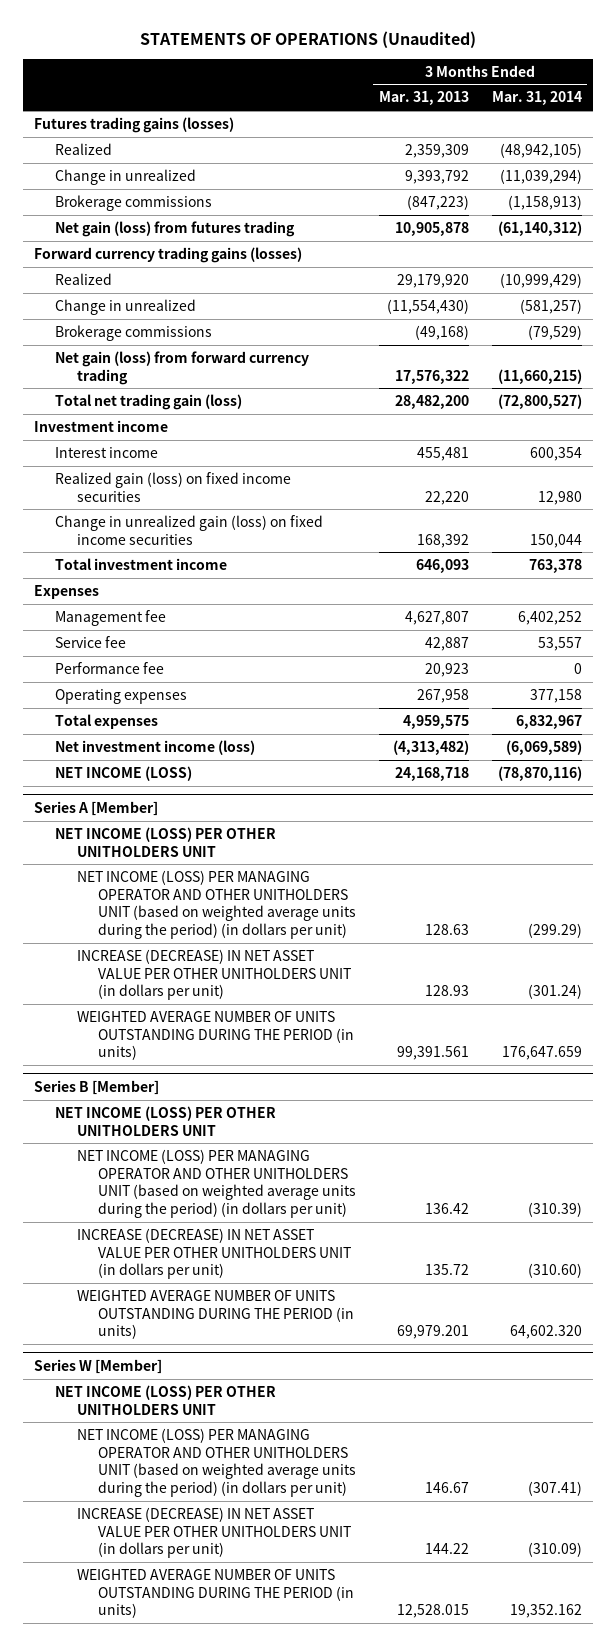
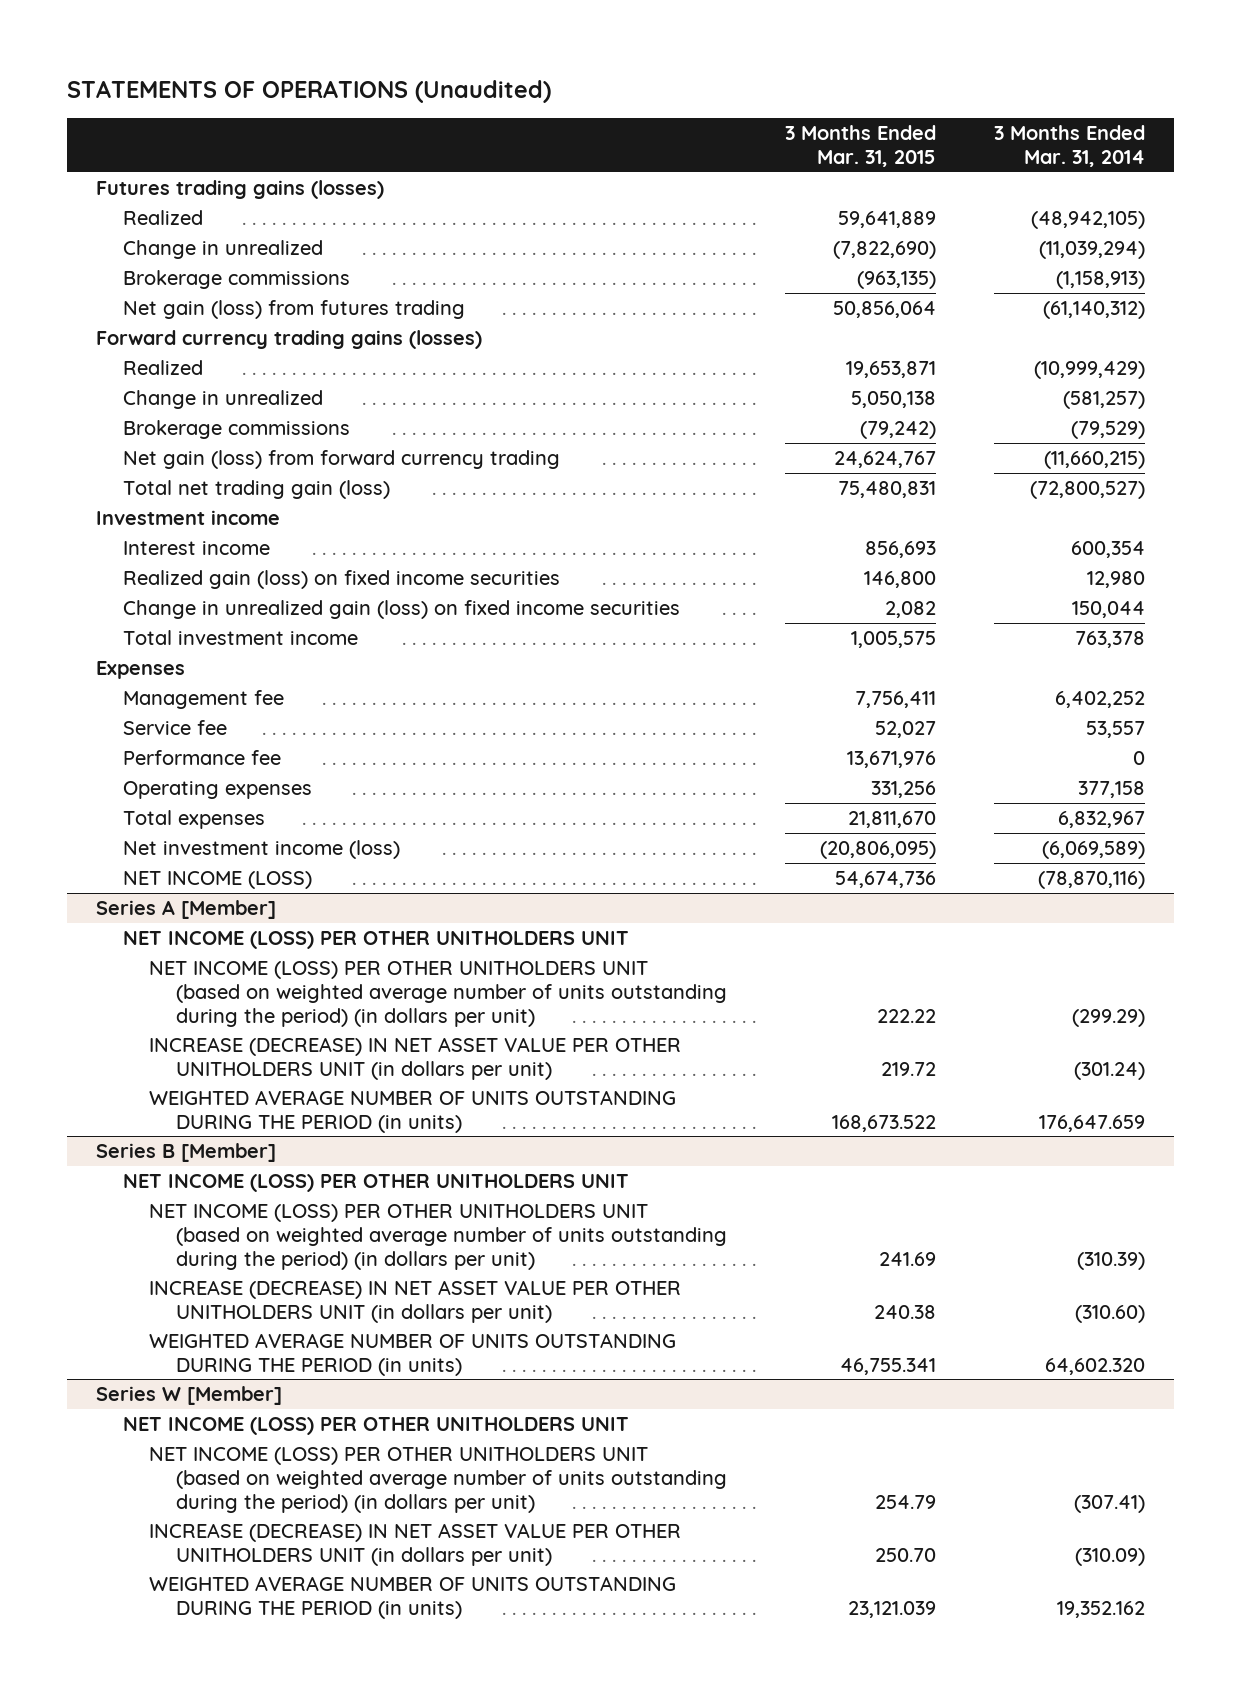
- | 3 Months Ended Mar. 31, 2013 | 3 Months Ended Mar. 31, 2014
+ | 3 Months Ended Mar. 31, 2015 | 3 Months Ended Mar. 31, 2014
@ Series A [Member]
- NET INCOME (LOSS) PER MANAGING OPERATOR AND OTHER UNITHOLDERS UNIT (based on weighted average units during the period) (in dollars per unit) | 128.63 | (299.29)
+ NET INCOME (LOSS) PER OTHER UNITHOLDERS UNIT (based on weighted average number of units outstanding during the period) (in dollars per unit) | 222.22 | (299.29)
@ Series B [Member]
- NET INCOME (LOSS) PER MANAGING OPERATOR AND OTHER UNITHOLDERS UNIT (based on weighted average units during the period) (in dollars per unit) | 136.42 | (310.39)
+ NET INCOME (LOSS) PER OTHER UNITHOLDERS UNIT (based on weighted average number of units outstanding during the period) (in dollars per unit) | 241.69 | (310.39)
@ Series W [Member]
- NET INCOME (LOSS) PER MANAGING OPERATOR AND OTHER UNITHOLDERS UNIT (based on weighted average units during the period) (in dollars per unit) | 146.67 | (307.41)
+ NET INCOME (LOSS) PER OTHER UNITHOLDERS UNIT (based on weighted average number of units outstanding during the period) (in dollars per unit) | 254.79 | (307.41)

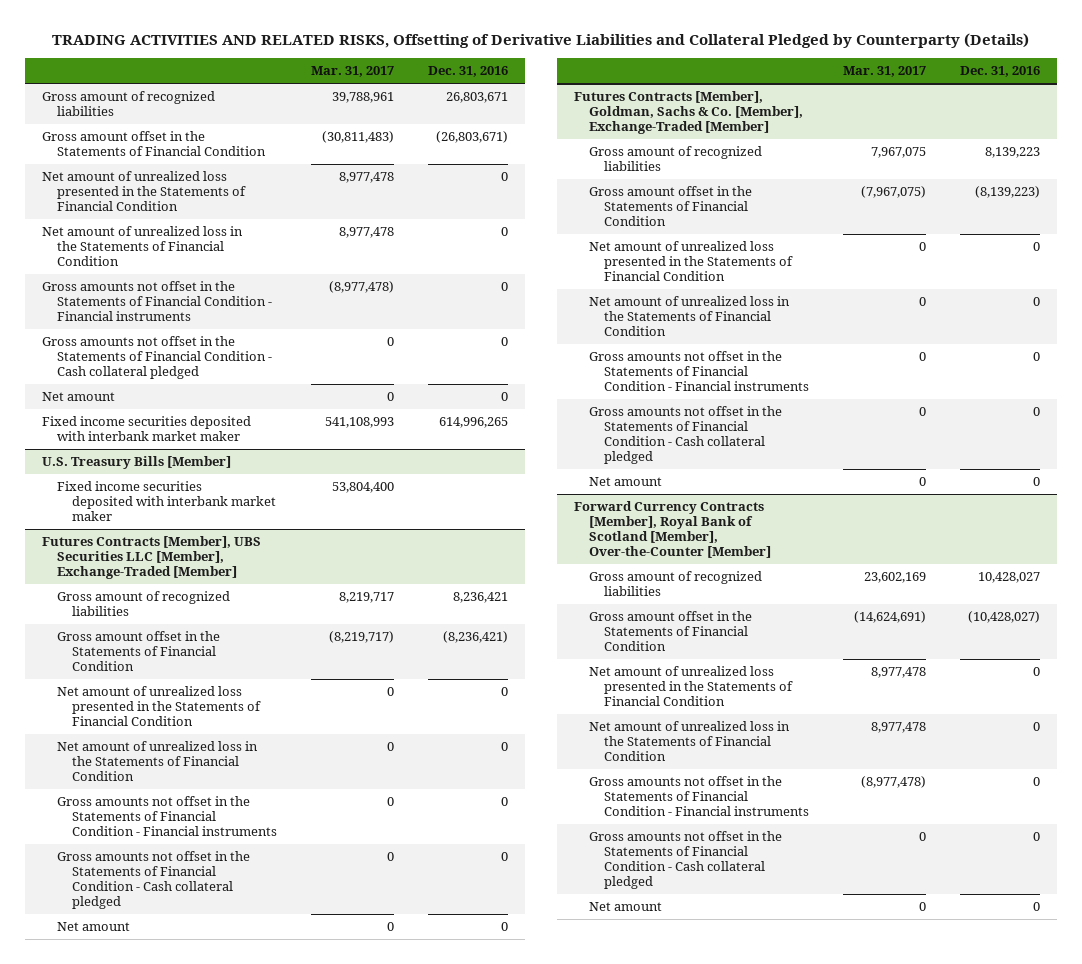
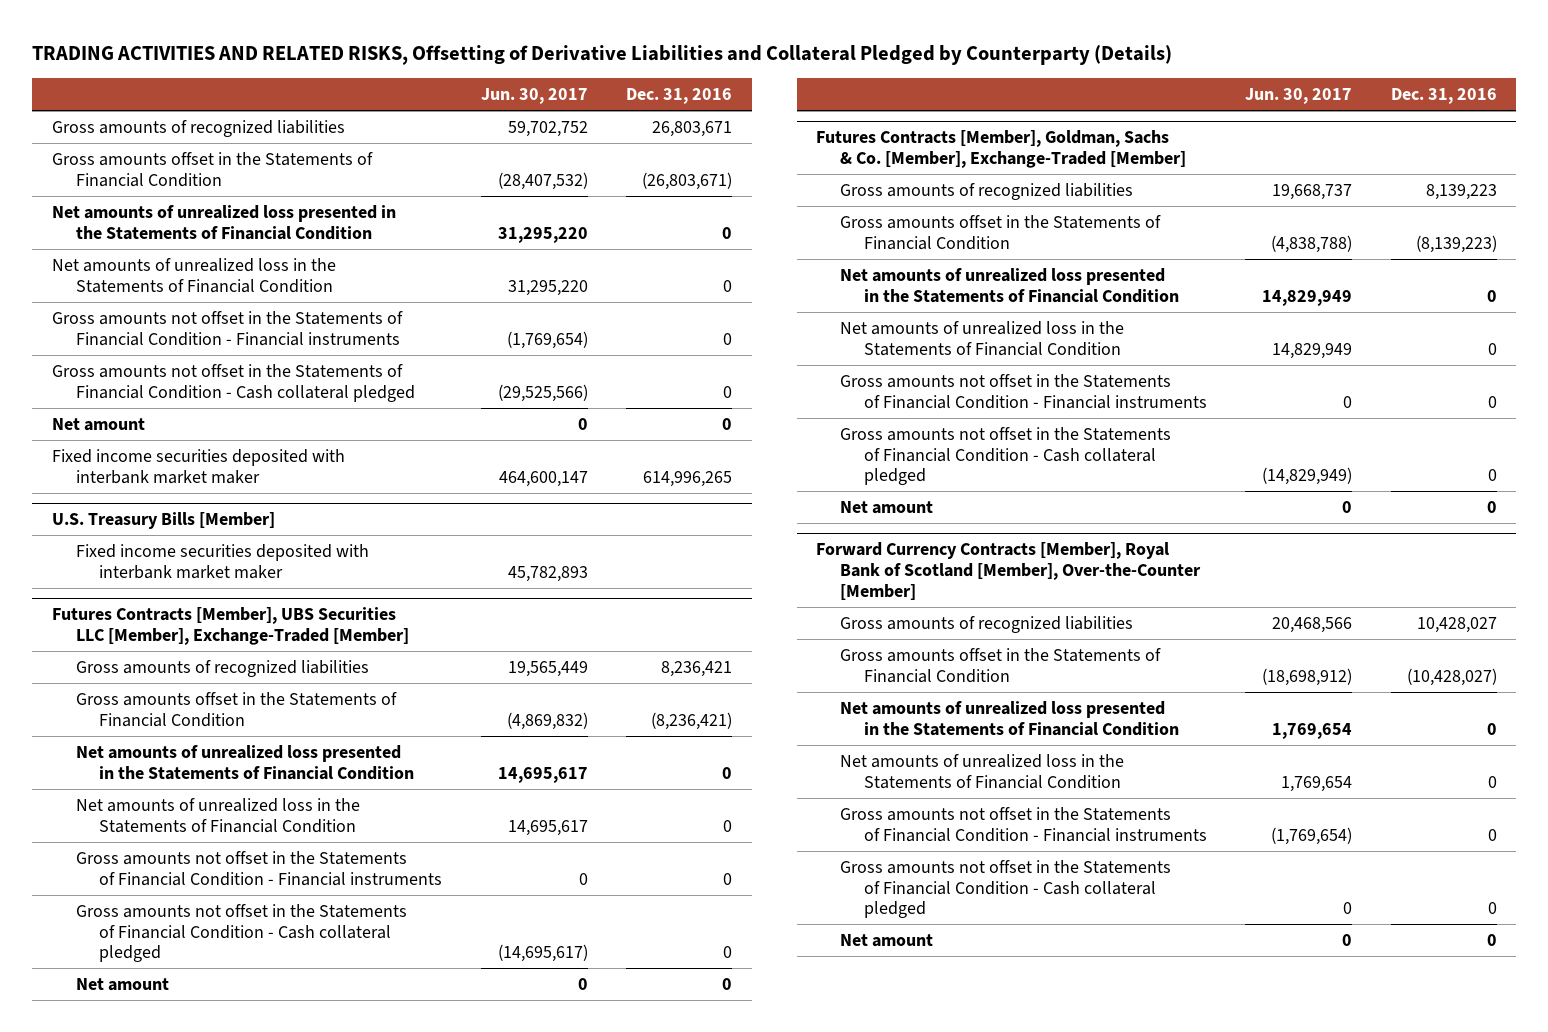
- | Mar. 31, 2017 | Dec. 31, 2016
+ | Jun. 30, 2017 | Dec. 31, 2016
- Gross amount of recognized liabilities | 39,788,961 | 26,803,671
- Gross amount offset in the Statements of Financial Condition | (30,811,483) | (26,803,671)
- Net amount of unrealized loss presented in the Statements of Financial Condition | 8,977,478 | 0
- Net amount of unrealized loss in the Statements of Financial Condition | 8,977,478 | 0
+ Gross amounts of recognized liabilities | 59,702,752 | 26,803,671
+ Gross amounts offset in the Statements of Financial Condition | (28,407,532) | (26,803,671)
+ Net amounts of unrealized loss presented in the Statements of Financial Condition | 31,295,220 | 0
+ Net amounts of unrealized loss in the Statements of Financial Condition | 31,295,220 | 0
@ Futures Contracts [Member], UBS Securities LLC [Member], Exchange-Traded [Member]
- Gross amount of recognized liabilities | 8,219,717 | 8,236,421
- Gross amount offset in the Statements of Financial Condition | (8,219,717) | (8,236,421)
- Net amount of unrealized loss presented in the Statements of Financial Condition | 0 | 0
- Net amount of unrealized loss in the Statements of Financial Condition | 0 | 0
+ Gross amounts of recognized liabilities | 19,565,449 | 8,236,421
+ Gross amounts offset in the Statements of Financial Condition | (4,869,832) | (8,236,421)
+ Net amounts of unrealized loss presented in the Statements of Financial Condition | 14,695,617 | 0
+ Net amounts of unrealized loss in the Statements of Financial Condition | 14,695,617 | 0
@ Futures Contracts [Member], Goldman, Sachs & Co. [Member], Exchange-Traded [Member]
- Gross amount of recognized liabilities | 7,967,075 | 8,139,223
- Gross amount offset in the Statements of Financial Condition | (7,967,075) | (8,139,223)
- Net amount of unrealized loss presented in the Statements of Financial Condition | 0 | 0
- Net amount of unrealized loss in the Statements of Financial Condition | 0 | 0
+ Gross amounts of recognized liabilities | 19,668,737 | 8,139,223
+ Gross amounts offset in the Statements of Financial Condition | (4,838,788) | (8,139,223)
+ Net amounts of unrealized loss presented in the Statements of Financial Condition | 14,829,949 | 0
+ Net amounts of unrealized loss in the Statements of Financial Condition | 14,829,949 | 0
@ Forward Currency Contracts [Member], Royal Bank of Scotland [Member], Over-the-Counter [Member]
- Gross amount of recognized liabilities | 23,602,169 | 10,428,027
- Gross amount offset in the Statements of Financial Condition | (14,624,691) | (10,428,027)
- Net amount of unrealized loss presented in the Statements of Financial Condition | 8,977,478 | 0
- Net amount of unrealized loss in the Statements of Financial Condition | 8,977,478 | 0
+ Gross amounts of recognized liabilities | 20,468,566 | 10,428,027
+ Gross amounts offset in the Statements of Financial Condition | (18,698,912) | (10,428,027)
+ Net amounts of unrealized loss presented in the Statements of Financial Condition | 1,769,654 | 0
+ Net amounts of unrealized loss in the Statements of Financial Condition | 1,769,654 | 0

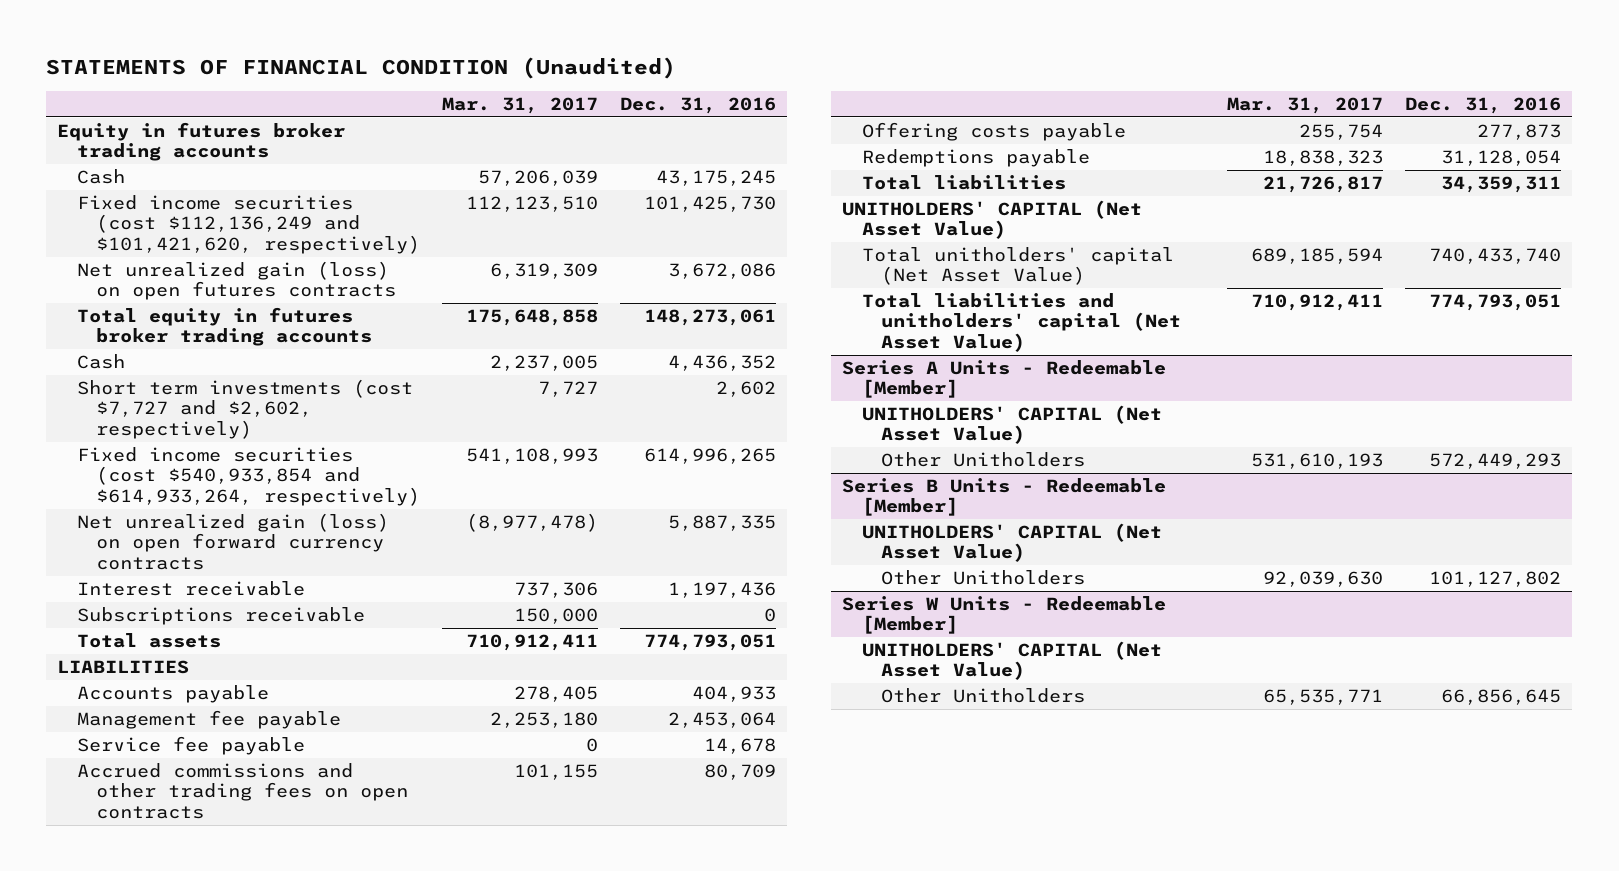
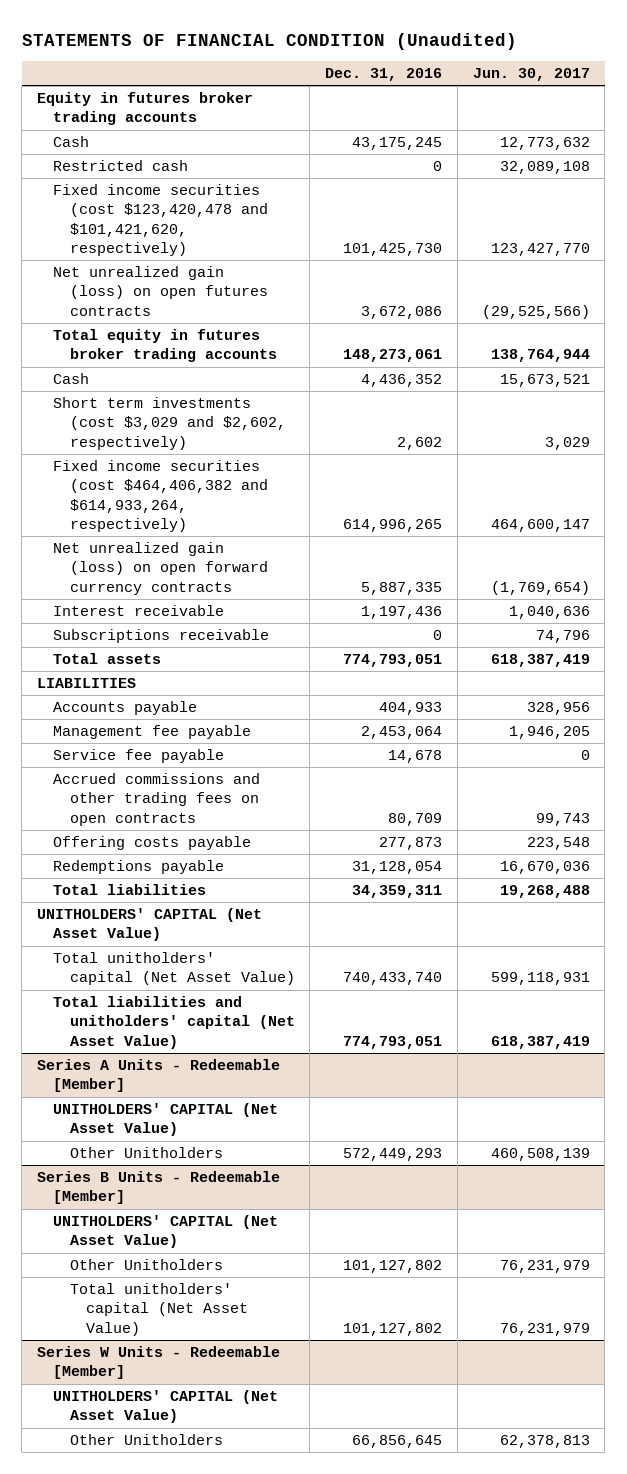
- | Mar. 31, 2017 | Dec. 31, 2016
+ | Dec. 31, 2016 | Jun. 30, 2017
- Fixed income securities (cost $112,136,249 and $101,421,620, respectively) | 112,123,510 | 101,425,730
+ Restricted cash | 0 | 32,089,108
+ Fixed income securities (cost $123,420,478 and $101,421,620, respectively) | 101,425,730 | 123,427,770
- Short term investments (cost $7,727 and $2,602, respectively) | 7,727 | 2,602
- Fixed income securities (cost $540,933,854 and $614,933,264, respectively) | 541,108,993 | 614,996,265
+ Short term investments (cost $3,029 and $2,602, respectively) | 2,602 | 3,029
+ Fixed income securities (cost $464,406,382 and $614,933,264, respectively) | 614,996,265 | 464,600,147
@ Series B Units - Redeemable [Member]
+ Total unitholders' capital (Net Asset Value) | 101,127,802 | 76,231,979

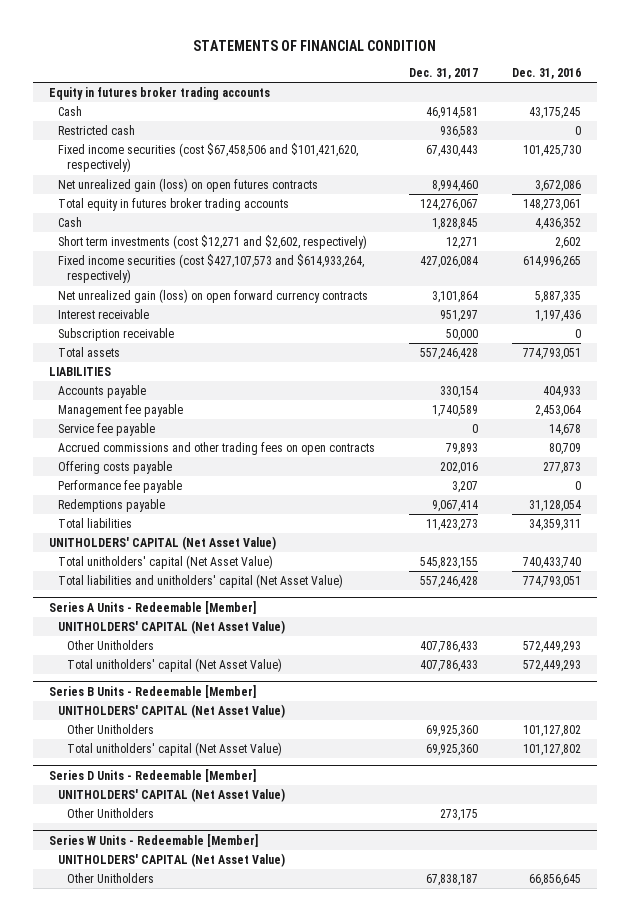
- STATEMENTS OF FINANCIAL CONDITION (Unaudited)
+ STATEMENTS OF FINANCIAL CONDITION
- | Dec. 31, 2016 | Jun. 30, 2017
+ | Dec. 31, 2017 | Dec. 31, 2016
- Fixed income securities (cost $123,420,478 and $101,421,620, respectively) | 101,425,730 | 123,427,770
+ Fixed income securities (cost $67,458,506 and $101,421,620, respectively) | 67,430,443 | 101,425,730
- Short term investments (cost $3,029 and $2,602, respectively) | 2,602 | 3,029
- Fixed income securities (cost $464,406,382 and $614,933,264, respectively) | 614,996,265 | 464,600,147
+ Short term investments (cost $12,271 and $2,602, respectively) | 12,271 | 2,602
+ Fixed income securities (cost $427,107,573 and $614,933,264, respectively) | 427,026,084 | 614,996,265
- Subscriptions receivable | 0 | 74,796
+ Subscription receivable | 50,000 | 0
+ Performance fee payable | 3,207 | 0
@ Series A Units - Redeemable [Member]
+ Total unitholders' capital (Net Asset Value) | 407,786,433 | 572,449,293
+ Series D Units - Redeemable [Member]
+ UNITHOLDERS' CAPITAL (Net Asset Value)
+ Other Unitholders | 273,175 |

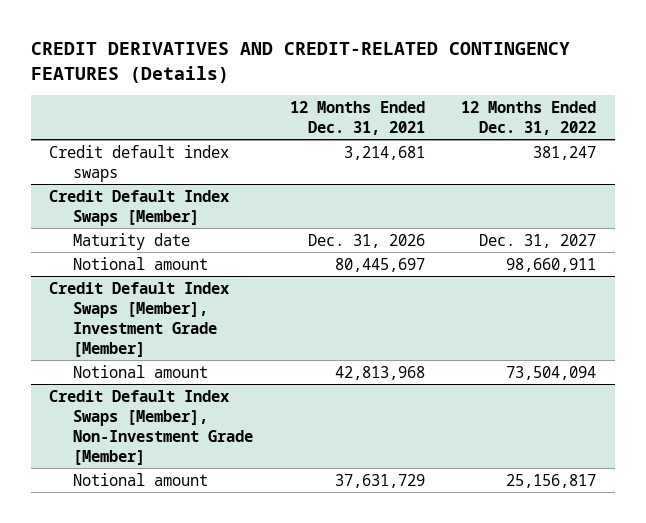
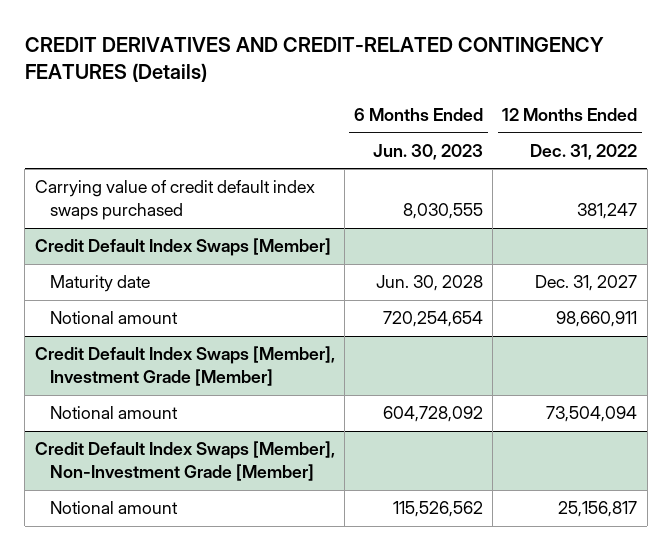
- | 12 Months Ended Dec. 31, 2021 | 12 Months Ended Dec. 31, 2022
+ | 6 Months Ended Jun. 30, 2023 | 12 Months Ended Dec. 31, 2022
- Credit default index swaps | 3,214,681 | 381,247
+ Carrying value of credit default index swaps purchased | 8,030,555 | 381,247

